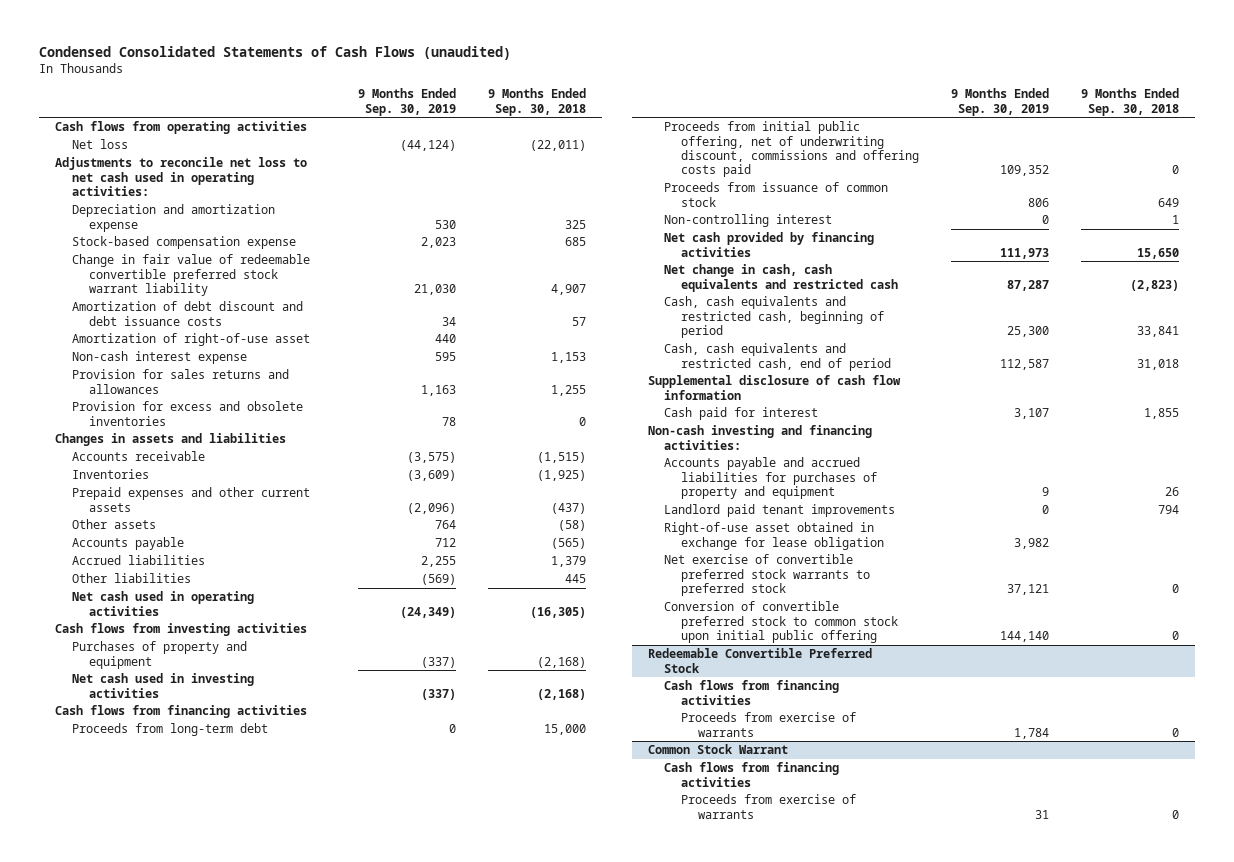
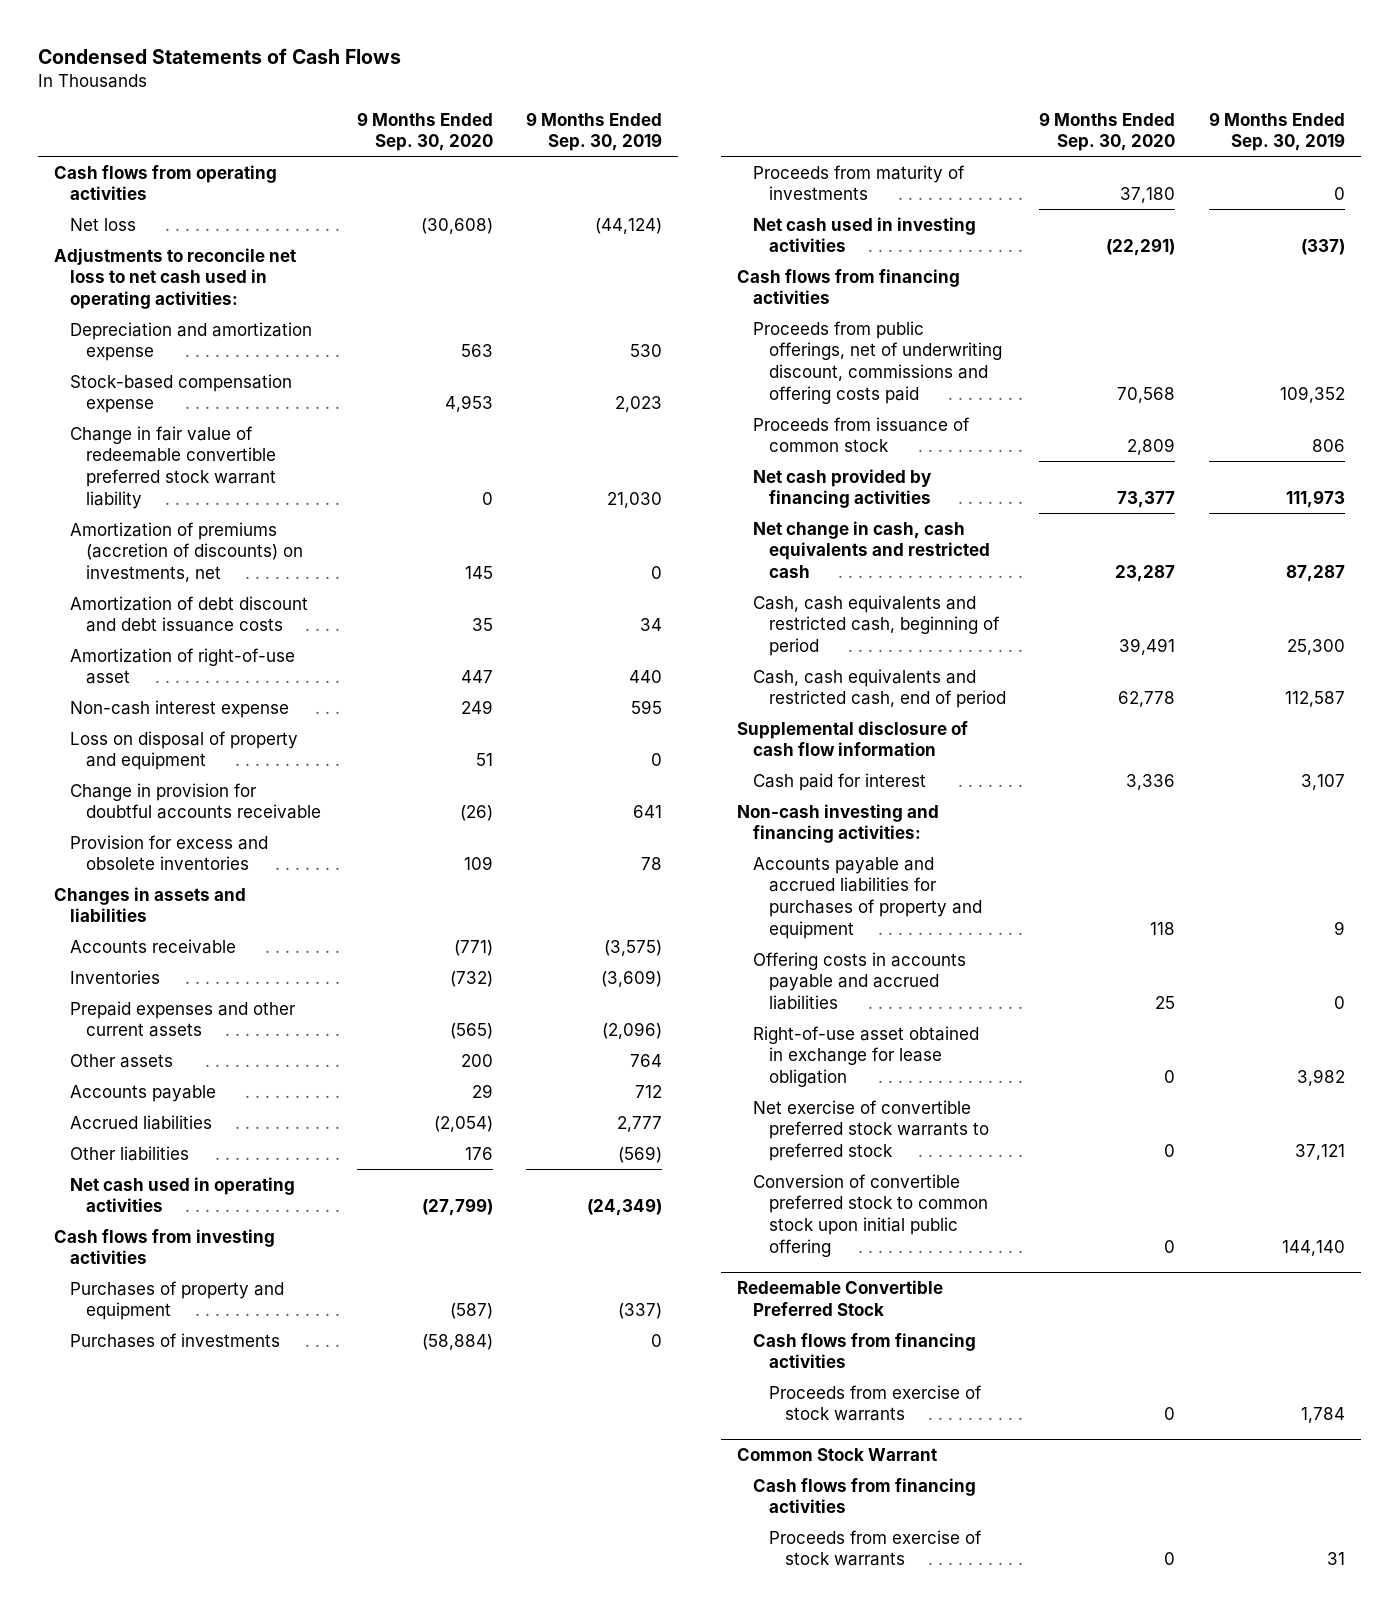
- Condensed Consolidated Statements of Cash Flows (unaudited)
+ Condensed Statements of Cash Flows
- | 9 Months Ended Sep. 30, 2019 | 9 Months Ended Sep. 30, 2018
+ | 9 Months Ended Sep. 30, 2020 | 9 Months Ended Sep. 30, 2019
+ Amortization of premiums (accretion of discounts) on investments, net | 145 | 0
- Provision for sales returns and allowances | 1,163 | 1,255
+ Loss on disposal of property and equipment | 51 | 0
+ Change in provision for doubtful accounts receivable | (26) | 641
- Accrued liabilities | 2,255 | 1,379
+ Accrued liabilities | (2,054) | 2,777
+ Purchases of investments | (58,884) | 0
+ Proceeds from maturity of investments | 37,180 | 0
- Proceeds from long-term debt | 0 | 15,000
- Proceeds from initial public offering, net of underwriting discount, commissions and offering costs paid | 109,352 | 0
+ Proceeds from public offerings, net of underwriting discount, commissions and offering costs paid | 70,568 | 109,352
- Non-controlling interest | 0 | 1
- Landlord paid tenant improvements | 0 | 794
+ Offering costs in accounts payable and accrued liabilities | 25 | 0
@ Redeemable Convertible Preferred Stock
- Proceeds from exercise of warrants | 1,784 | 0
+ Proceeds from exercise of stock warrants | 0 | 1,784
@ Common Stock Warrant
- Proceeds from exercise of warrants | 31 | 0
+ Proceeds from exercise of stock warrants | 0 | 31

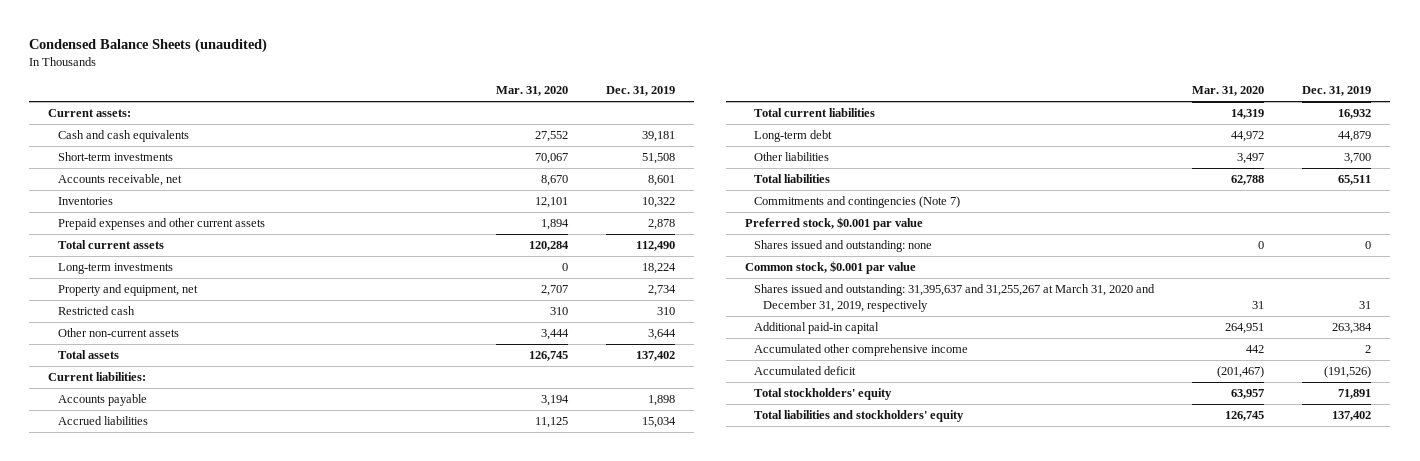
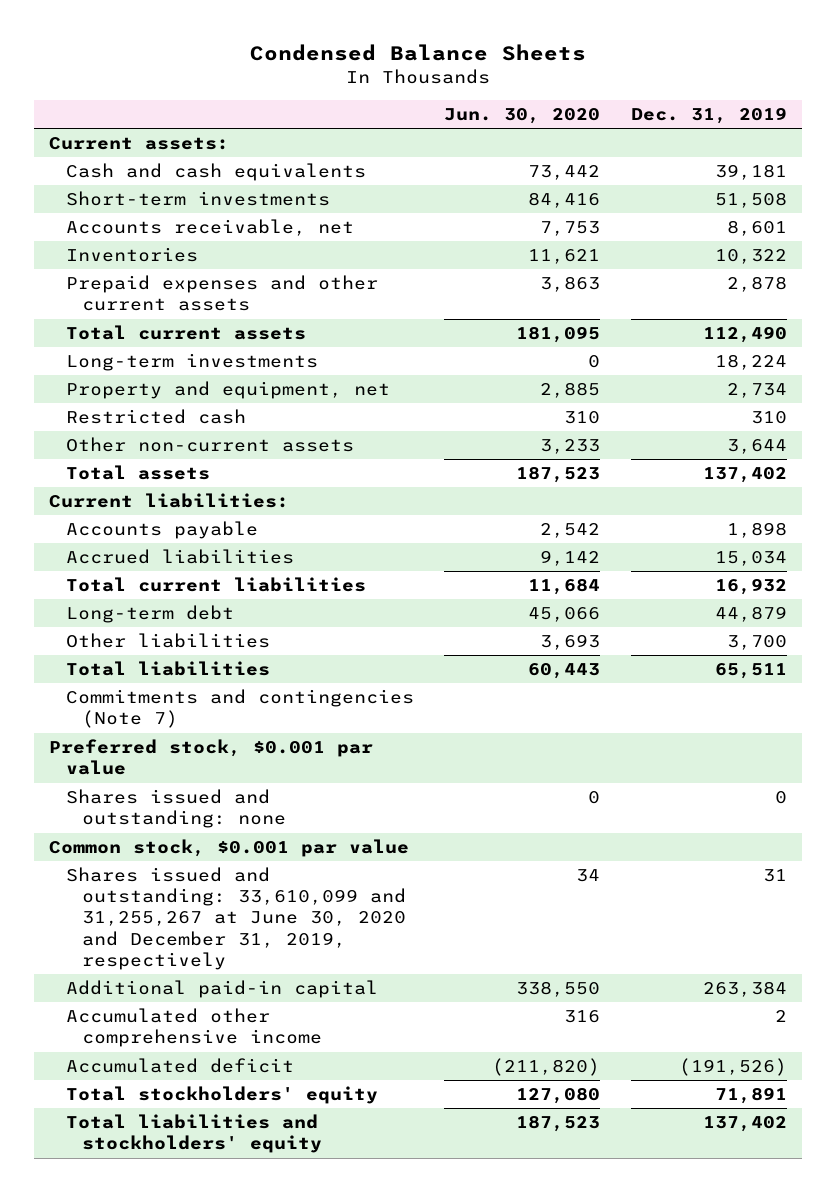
- Condensed Balance Sheets (unaudited)
+ Condensed Balance Sheets
- | Mar. 31, 2020 | Dec. 31, 2019
+ | Jun. 30, 2020 | Dec. 31, 2019
- Shares issued and outstanding: 31,395,637 and 31,255,267 at March 31, 2020 and December 31, 2019, respectively | 31 | 31
+ Shares issued and outstanding: 33,610,099 and 31,255,267 at June 30, 2020 and December 31, 2019, respectively | 34 | 31

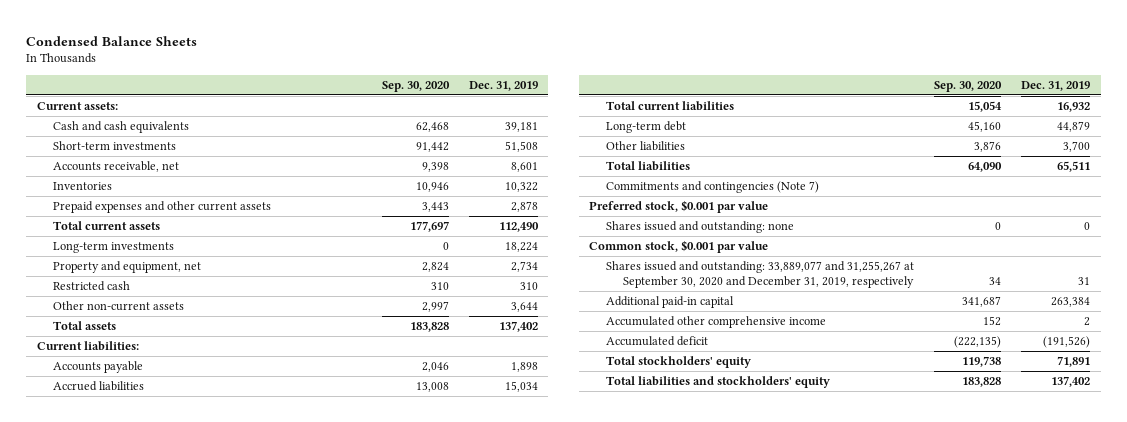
- | Jun. 30, 2020 | Dec. 31, 2019
+ | Sep. 30, 2020 | Dec. 31, 2019
- Shares issued and outstanding: 33,610,099 and 31,255,267 at June 30, 2020 and December 31, 2019, respectively | 34 | 31
+ Shares issued and outstanding: 33,889,077 and 31,255,267 at September 30, 2020 and December 31, 2019, respectively | 34 | 31

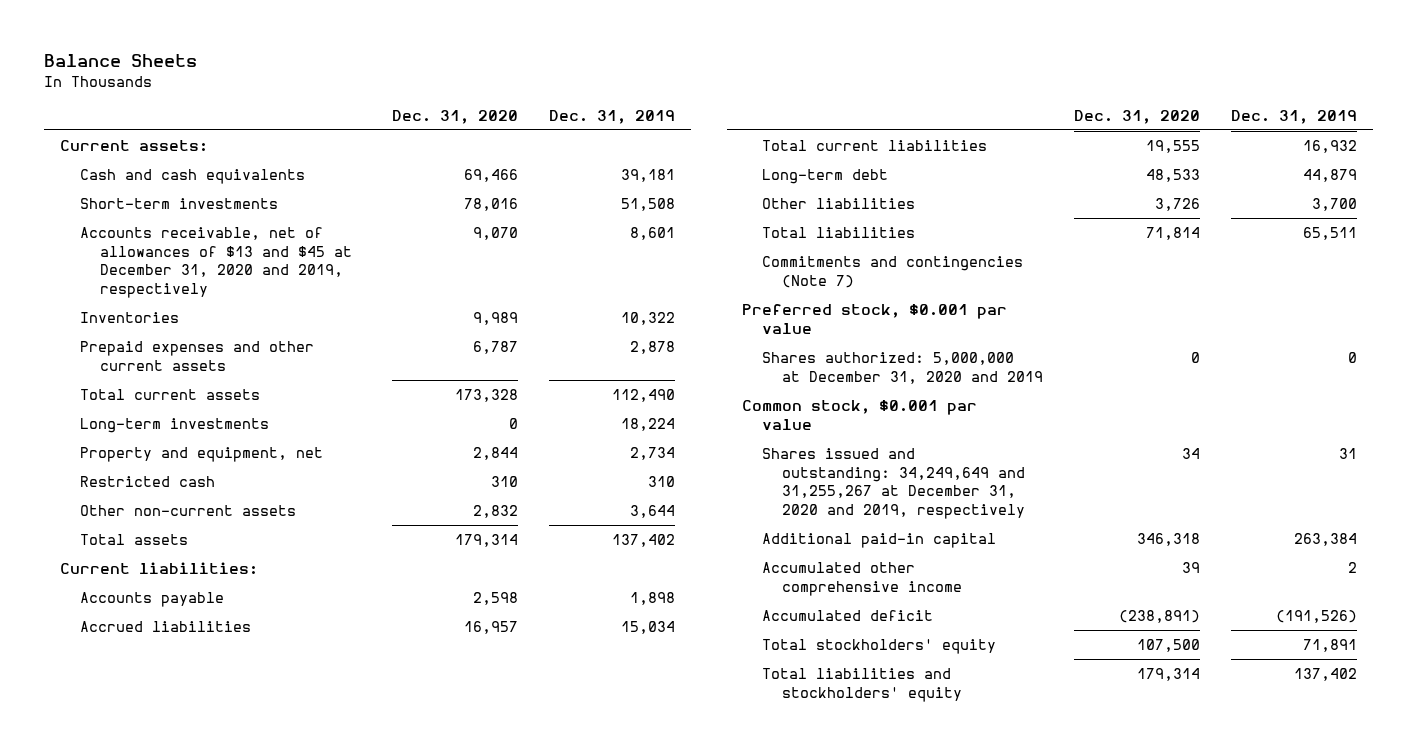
- Condensed Balance Sheets
+ Balance Sheets
- | Sep. 30, 2020 | Dec. 31, 2019
+ | Dec. 31, 2020 | Dec. 31, 2019
- Accounts receivable, net | 9,398 | 8,601
+ Accounts receivable, net of allowances of $13 and $45 at December 31, 2020 and 2019, respectively | 9,070 | 8,601
- Shares issued and outstanding: none | 0 | 0
+ Shares authorized: 5,000,000 at December 31, 2020 and 2019 | 0 | 0
- Shares issued and outstanding: 33,889,077 and 31,255,267 at September 30, 2020 and December 31, 2019, respectively | 34 | 31
+ Shares issued and outstanding: 34,249,649 and 31,255,267 at December 31, 2020 and 2019, respectively | 34 | 31

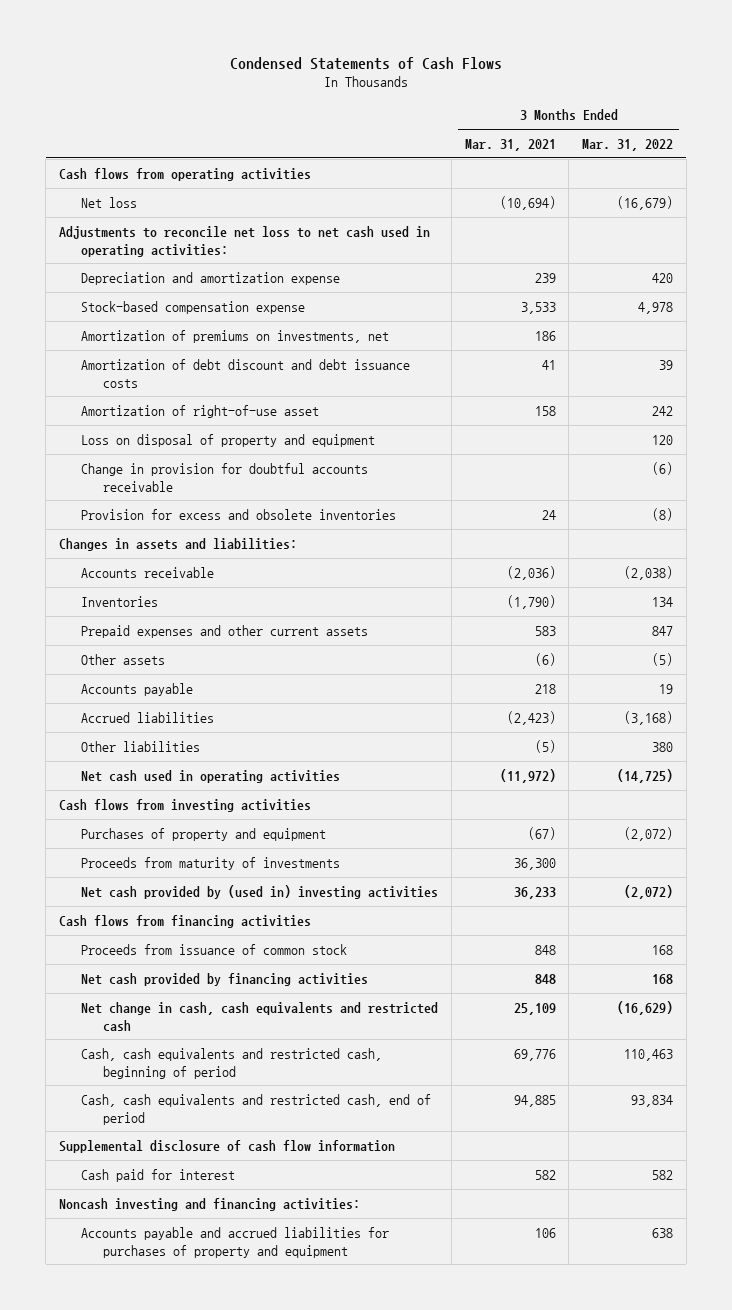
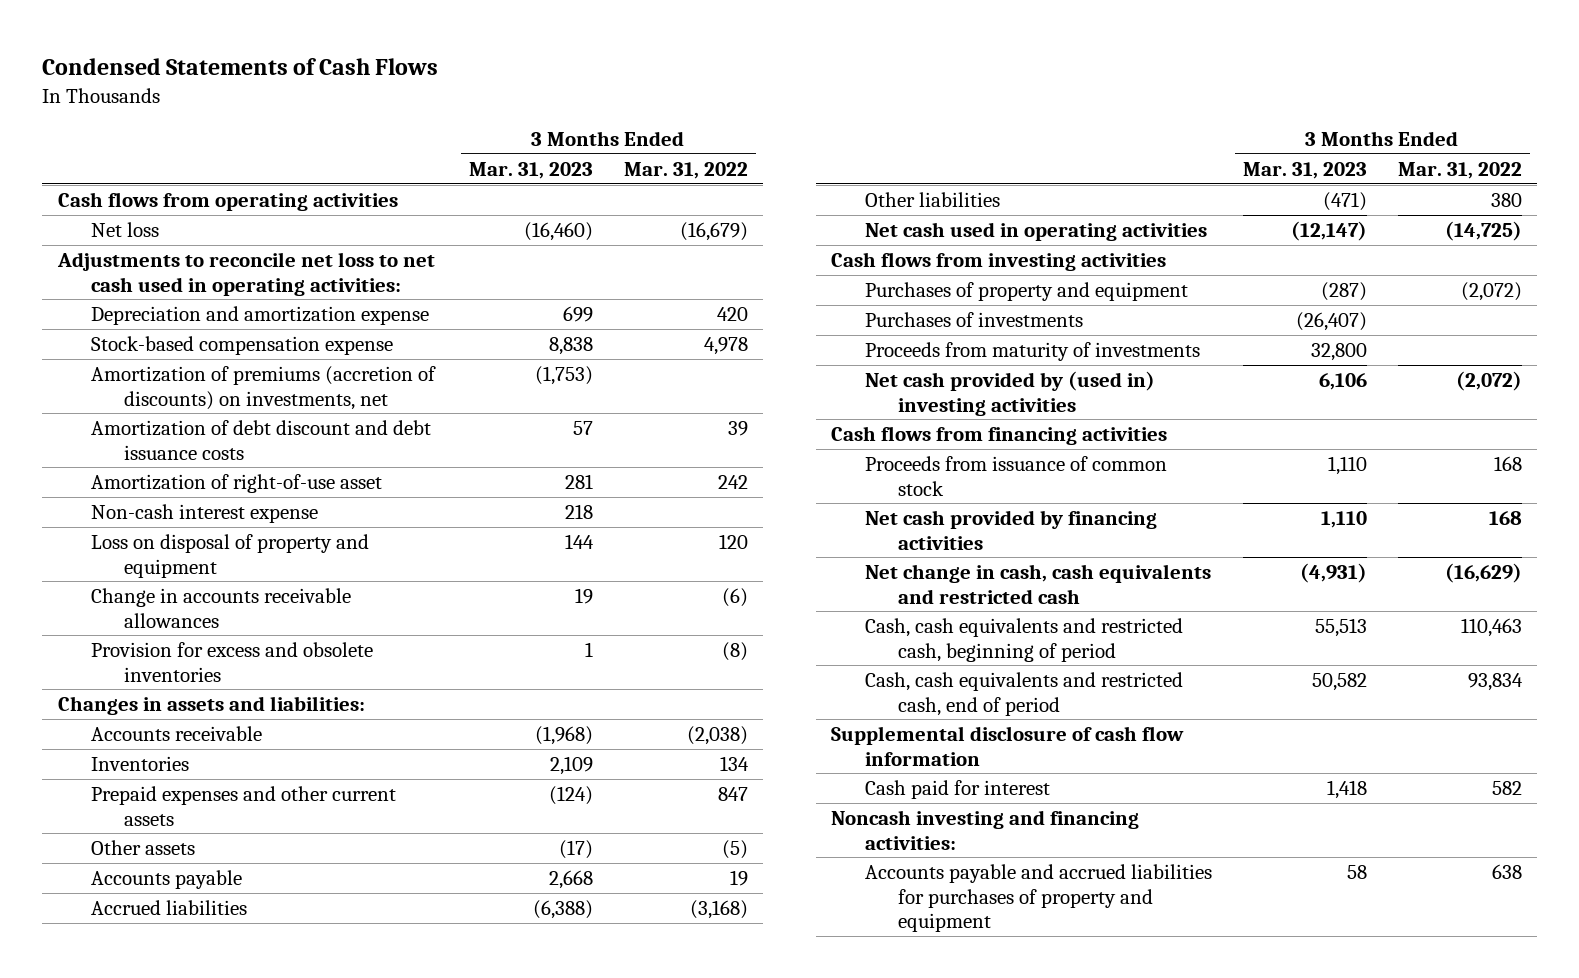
- | 3 Months Ended Mar. 31, 2021 | 3 Months Ended Mar. 31, 2022
+ | 3 Months Ended Mar. 31, 2023 | 3 Months Ended Mar. 31, 2022
- Amortization of premiums on investments, net | 186 |
+ Amortization of premiums (accretion of discounts) on investments, net | (1,753) |
+ Non-cash interest expense | 218 |
- Change in provision for doubtful accounts receivable | | (6)
+ Change in accounts receivable allowances | 19 | (6)
+ Purchases of investments | (26,407) |

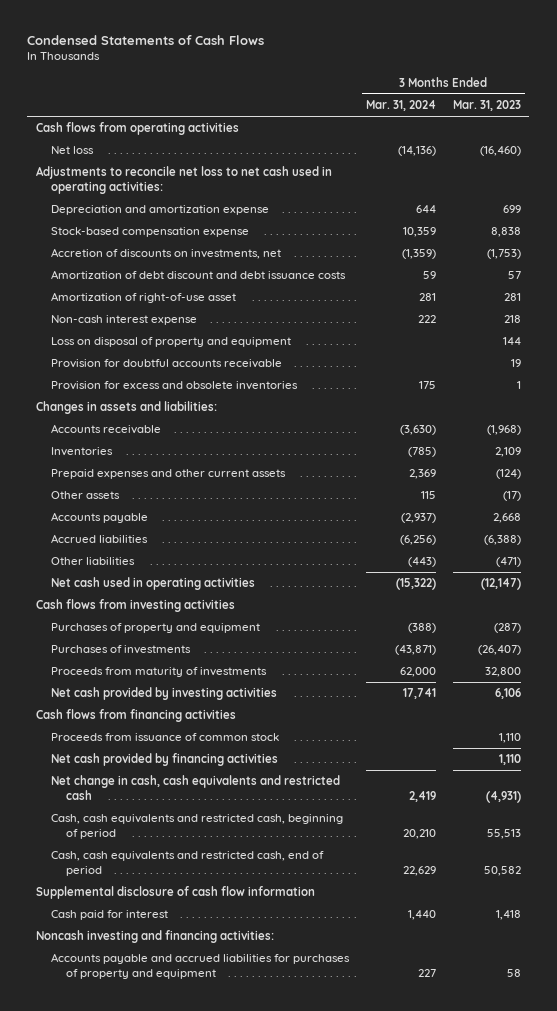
- | 3 Months Ended Mar. 31, 2023 | 3 Months Ended Mar. 31, 2022
+ | 3 Months Ended Mar. 31, 2024 | 3 Months Ended Mar. 31, 2023
- Amortization of premiums (accretion of discounts) on investments, net | (1,753) |
+ Accretion of discounts on investments, net | (1,359) | (1,753)
- Change in accounts receivable allowances | 19 | (6)
+ Provision for doubtful accounts receivable | | 19
- Net cash provided by (used in) investing activities | 6,106 | (2,072)
+ Net cash provided by investing activities | 17,741 | 6,106

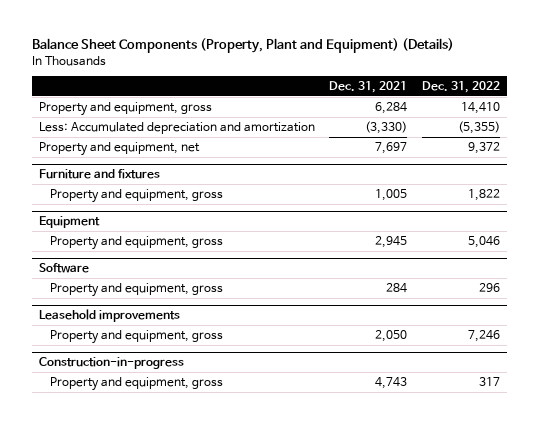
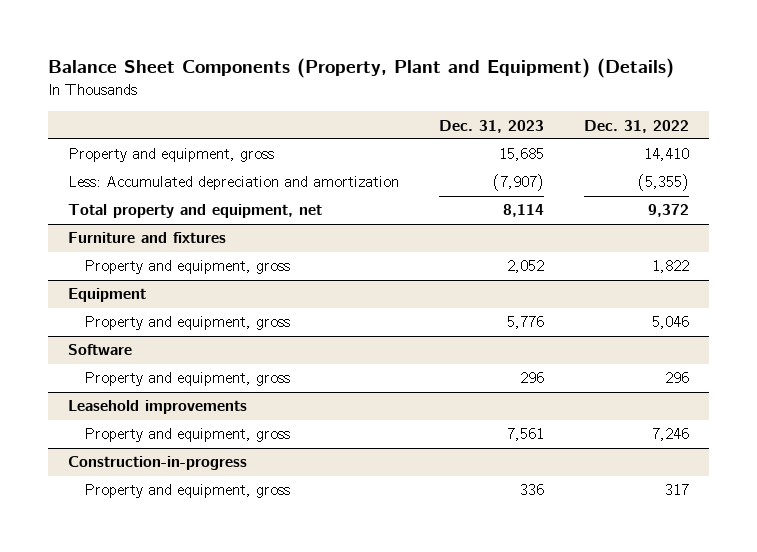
- | Dec. 31, 2021 | Dec. 31, 2022
+ | Dec. 31, 2023 | Dec. 31, 2022
- Property and equipment, net | 7,697 | 9,372
+ Total property and equipment, net | 8,114 | 9,372

